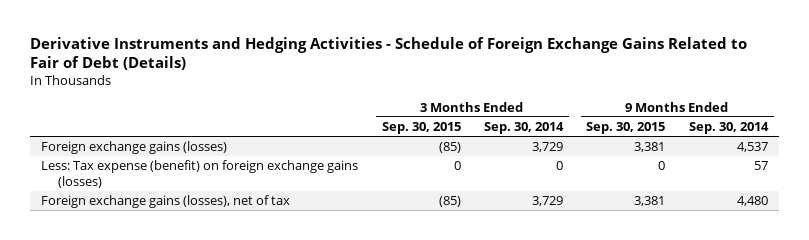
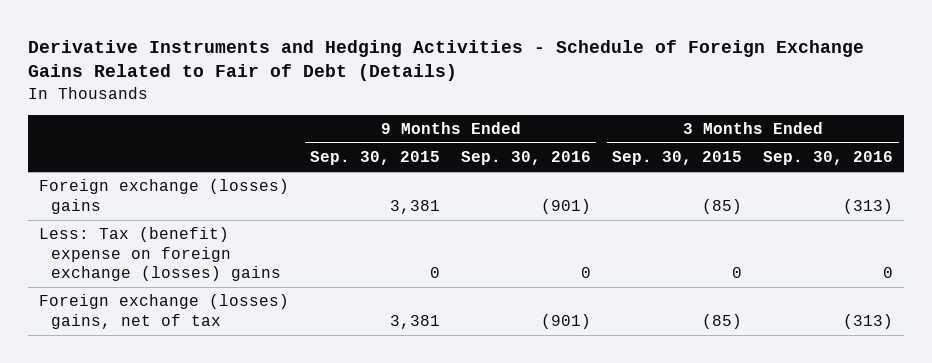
- | 3 Months Ended Sep. 30, 2015 | 3 Months Ended Sep. 30, 2014 | 9 Months Ended Sep. 30, 2015 | 9 Months Ended Sep. 30, 2014
+ | 9 Months Ended Sep. 30, 2015 | 9 Months Ended Sep. 30, 2016 | 3 Months Ended Sep. 30, 2015 | 3 Months Ended Sep. 30, 2016
- Foreign exchange gains (losses) | (85) | 3,729 | 3,381 | 4,537
- Less: Tax expense (benefit) on foreign exchange gains (losses) | 0 | 0 | 0 | 57
- Foreign exchange gains (losses), net of tax | (85) | 3,729 | 3,381 | 4,480
+ Foreign exchange (losses) gains | 3,381 | (901) | (85) | (313)
+ Less: Tax (benefit) expense on foreign exchange (losses) gains | 0 | 0 | 0 | 0
+ Foreign exchange (losses) gains, net of tax | 3,381 | (901) | (85) | (313)

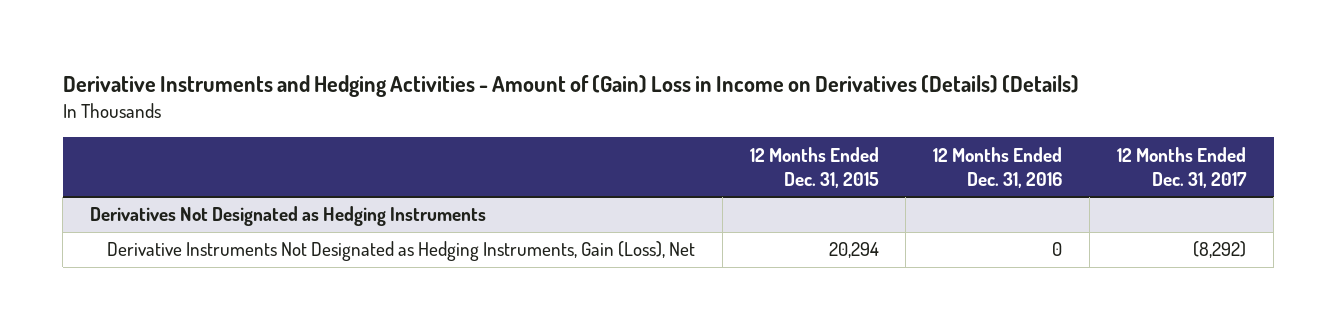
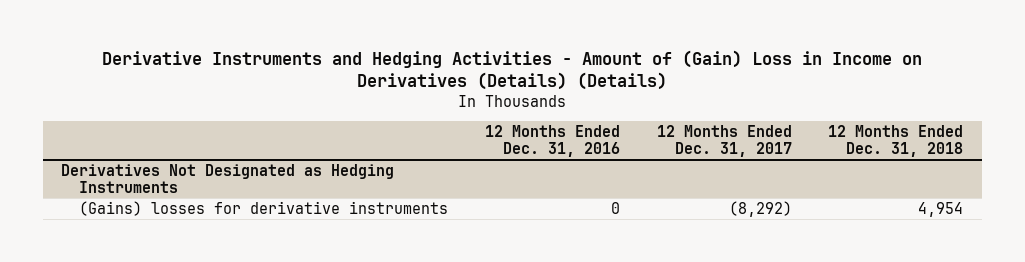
- | 12 Months Ended Dec. 31, 2015 | 12 Months Ended Dec. 31, 2016 | 12 Months Ended Dec. 31, 2017
+ | 12 Months Ended Dec. 31, 2016 | 12 Months Ended Dec. 31, 2017 | 12 Months Ended Dec. 31, 2018
@ Derivatives Not Designated as Hedging Instruments
- Derivative Instruments Not Designated as Hedging Instruments, Gain (Loss), Net | 20,294 | 0 | (8,292)
+ (Gains) losses for derivative instruments | 0 | (8,292) | 4,954

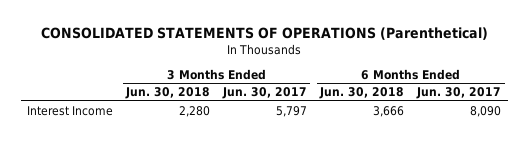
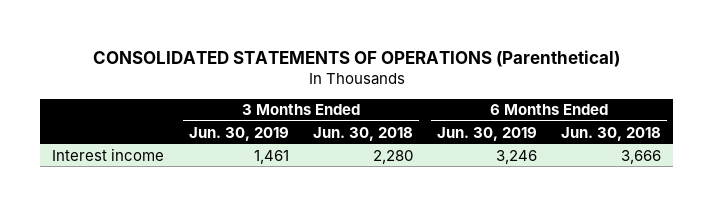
- | 3 Months Ended Jun. 30, 2018 | 3 Months Ended Jun. 30, 2017 | 6 Months Ended Jun. 30, 2018 | 6 Months Ended Jun. 30, 2017
+ | 3 Months Ended Jun. 30, 2019 | 3 Months Ended Jun. 30, 2018 | 6 Months Ended Jun. 30, 2019 | 6 Months Ended Jun. 30, 2018
- Interest Income | 2,280 | 5,797 | 3,666 | 8,090
+ Interest income | 1,461 | 2,280 | 3,246 | 3,666

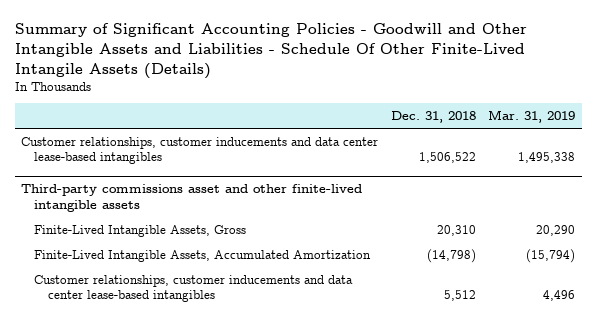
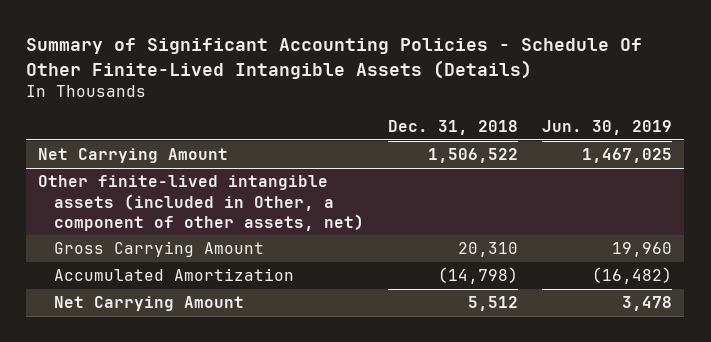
- Summary of Significant Accounting Policies - Goodwill and Other Intangible Assets and Liabilities - Schedule Of Other Finite-Lived Intangile Assets (Details)
+ Summary of Significant Accounting Policies - Schedule Of Other Finite-Lived Intangible Assets (Details)
- | Dec. 31, 2018 | Mar. 31, 2019
+ | Dec. 31, 2018 | Jun. 30, 2019
- Customer relationships, customer inducements and data center lease-based intangibles | 1,506,522 | 1,495,338
- Third-party commissions asset and other finite-lived intangible assets
- Finite-Lived Intangible Assets, Gross | 20,310 | 20,290
- Finite-Lived Intangible Assets, Accumulated Amortization | (14,798) | (15,794)
- Customer relationships, customer inducements and data center lease-based intangibles | 5,512 | 4,496
+ Net Carrying Amount | 1,506,522 | 1,467,025
+ Other finite-lived intangible assets (included in Other, a component of other assets, net)
+ Gross Carrying Amount | 20,310 | 19,960
+ Accumulated Amortization | (14,798) | (16,482)
+ Net Carrying Amount | 5,512 | 3,478

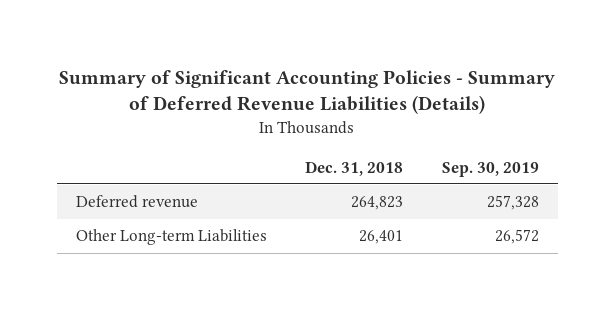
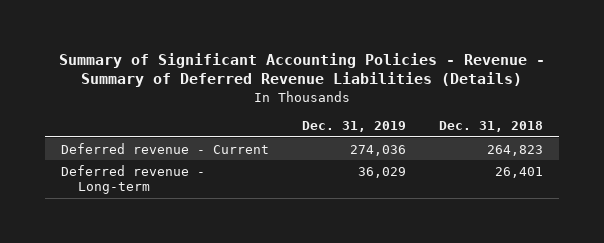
- Summary of Significant Accounting Policies - Summary of Deferred Revenue Liabilities (Details)
+ Summary of Significant Accounting Policies - Revenue - Summary of Deferred Revenue Liabilities (Details)
- | Dec. 31, 2018 | Sep. 30, 2019
+ | Dec. 31, 2019 | Dec. 31, 2018
- Deferred revenue | 264,823 | 257,328
- Other Long-term Liabilities | 26,401 | 26,572
+ Deferred revenue - Current | 274,036 | 264,823
+ Deferred revenue - Long-term | 36,029 | 26,401

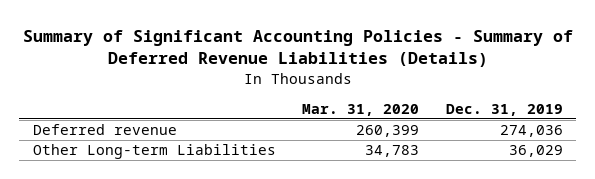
- Summary of Significant Accounting Policies - Revenue - Summary of Deferred Revenue Liabilities (Details)
+ Summary of Significant Accounting Policies - Summary of Deferred Revenue Liabilities (Details)
- | Dec. 31, 2019 | Dec. 31, 2018
+ | Mar. 31, 2020 | Dec. 31, 2019
- Deferred revenue - Current | 274,036 | 264,823
- Deferred revenue - Long-term | 36,029 | 26,401
+ Deferred revenue | 260,399 | 274,036
+ Other Long-term Liabilities | 34,783 | 36,029

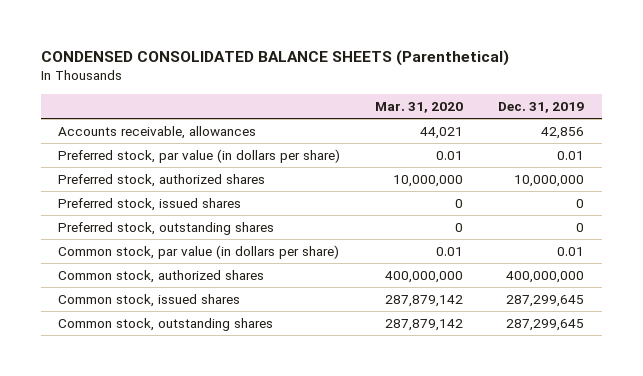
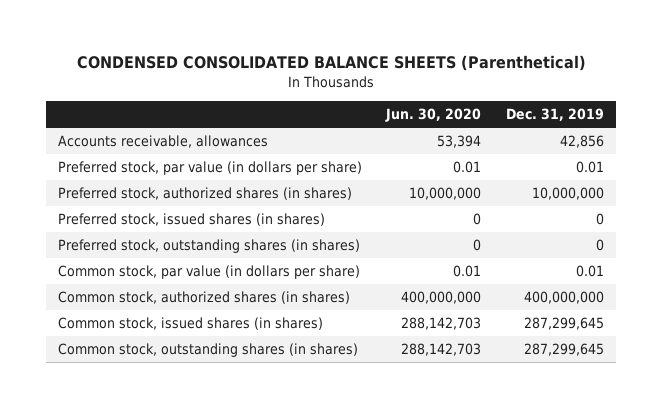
- | Mar. 31, 2020 | Dec. 31, 2019
+ | Jun. 30, 2020 | Dec. 31, 2019
- Preferred stock, authorized shares | 10,000,000 | 10,000,000
- Preferred stock, issued shares | 0 | 0
- Preferred stock, outstanding shares | 0 | 0
+ Preferred stock, authorized shares (in shares) | 10,000,000 | 10,000,000
+ Preferred stock, issued shares (in shares) | 0 | 0
+ Preferred stock, outstanding shares (in shares) | 0 | 0
- Common stock, authorized shares | 400,000,000 | 400,000,000
- Common stock, issued shares | 287,879,142 | 287,299,645
- Common stock, outstanding shares | 287,879,142 | 287,299,645
+ Common stock, authorized shares (in shares) | 400,000,000 | 400,000,000
+ Common stock, issued shares (in shares) | 288,142,703 | 287,299,645
+ Common stock, outstanding shares (in shares) | 288,142,703 | 287,299,645

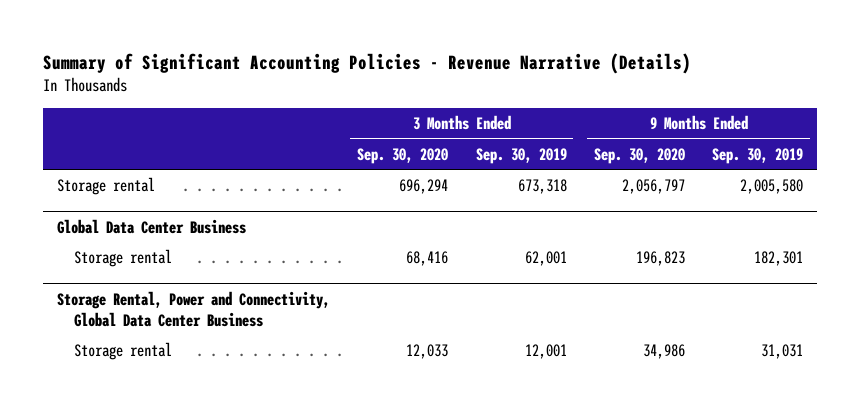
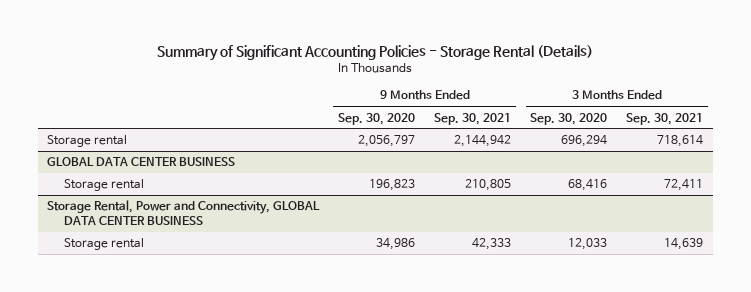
- Summary of Significant Accounting Policies - Revenue Narrative (Details)
+ Summary of Significant Accounting Policies - Storage Rental (Details)
- | 3 Months Ended Sep. 30, 2020 | 3 Months Ended Sep. 30, 2019 | 9 Months Ended Sep. 30, 2020 | 9 Months Ended Sep. 30, 2019
+ | 9 Months Ended Sep. 30, 2020 | 9 Months Ended Sep. 30, 2021 | 3 Months Ended Sep. 30, 2020 | 3 Months Ended Sep. 30, 2021
- Global Data Center Business
+ GLOBAL DATA CENTER BUSINESS
- Storage Rental, Power and Connectivity, Global Data Center Business
+ Storage Rental, Power and Connectivity, GLOBAL DATA CENTER BUSINESS

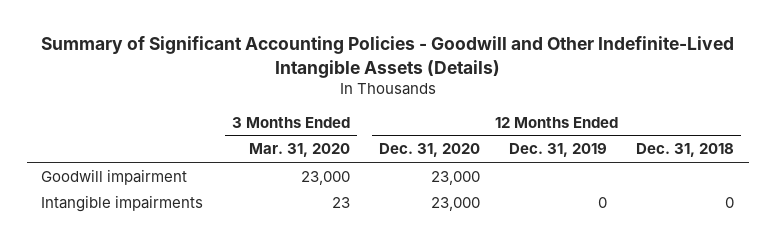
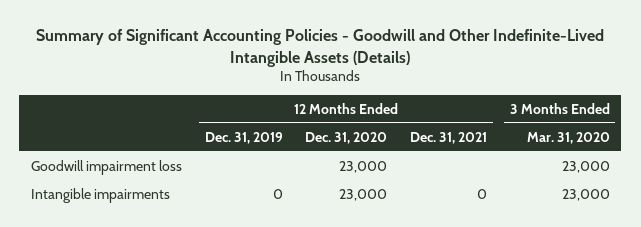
- | 3 Months Ended Mar. 31, 2020 | 12 Months Ended Dec. 31, 2020 | 12 Months Ended Dec. 31, 2019 | 12 Months Ended Dec. 31, 2018
+ | 12 Months Ended Dec. 31, 2019 | 12 Months Ended Dec. 31, 2020 | 12 Months Ended Dec. 31, 2021 | 3 Months Ended Mar. 31, 2020
- Goodwill impairment | 23,000 | 23,000 | |
- Intangible impairments | 23 | 23,000 | 0 | 0
+ Goodwill impairment loss | | 23,000 | | 23,000
+ Intangible impairments | 0 | 23,000 | 0 | 23,000

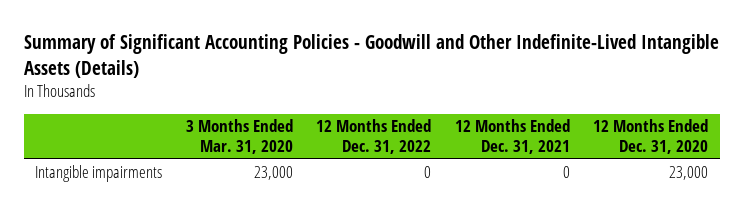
- | 12 Months Ended Dec. 31, 2019 | 12 Months Ended Dec. 31, 2020 | 12 Months Ended Dec. 31, 2021 | 3 Months Ended Mar. 31, 2020
+ | 3 Months Ended Mar. 31, 2020 | 12 Months Ended Dec. 31, 2022 | 12 Months Ended Dec. 31, 2021 | 12 Months Ended Dec. 31, 2020
- Goodwill impairment loss | | 23,000 | | 23,000

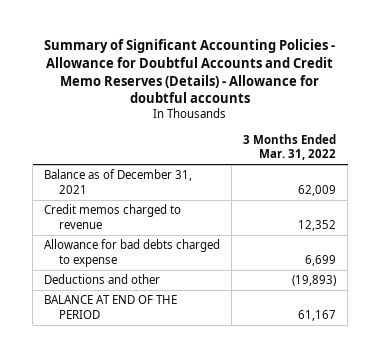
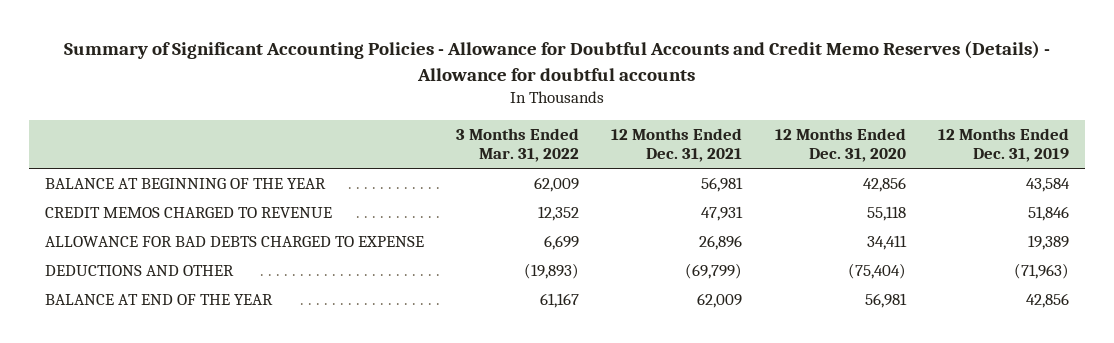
- | 3 Months Ended Mar. 31, 2022
+ | 3 Months Ended Mar. 31, 2022 | 12 Months Ended Dec. 31, 2021 | 12 Months Ended Dec. 31, 2020 | 12 Months Ended Dec. 31, 2019
- Balance as of December 31, 2021 | 62,009
- Credit memos charged to revenue | 12,352
- Allowance for bad debts charged to expense | 6,699
- Deductions and other | (19,893)
- BALANCE AT END OF THE PERIOD | 61,167
+ BALANCE AT BEGINNING OF THE YEAR | 62,009 | 56,981 | 42,856 | 43,584
+ CREDIT MEMOS CHARGED TO REVENUE | 12,352 | 47,931 | 55,118 | 51,846
+ ALLOWANCE FOR BAD DEBTS CHARGED TO EXPENSE | 6,699 | 26,896 | 34,411 | 19,389
+ DEDUCTIONS AND OTHER | (19,893) | (69,799) | (75,404) | (71,963)
+ BALANCE AT END OF THE YEAR | 61,167 | 62,009 | 56,981 | 42,856

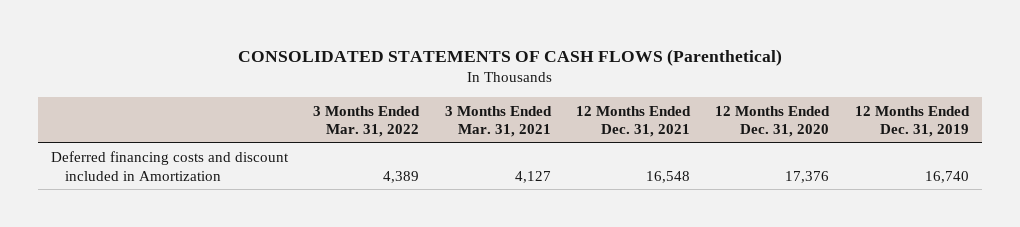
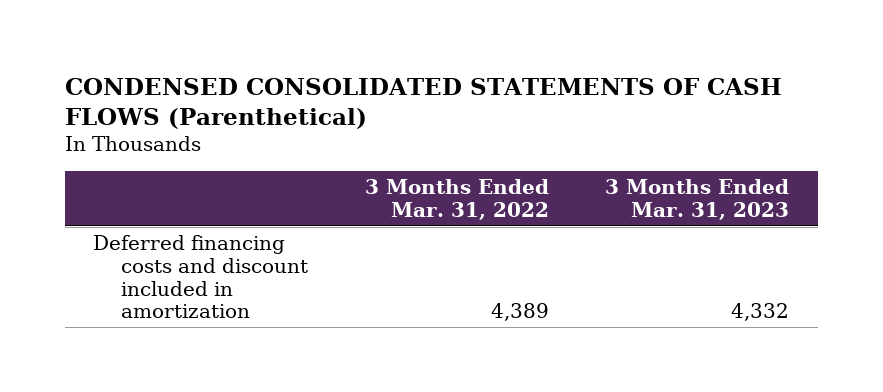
- CONSOLIDATED STATEMENTS OF CASH FLOWS (Parenthetical)
+ CONDENSED CONSOLIDATED STATEMENTS OF CASH FLOWS (Parenthetical)
- | 3 Months Ended Mar. 31, 2022 | 3 Months Ended Mar. 31, 2021 | 12 Months Ended Dec. 31, 2021 | 12 Months Ended Dec. 31, 2020 | 12 Months Ended Dec. 31, 2019
+ | 3 Months Ended Mar. 31, 2022 | 3 Months Ended Mar. 31, 2023
- Deferred financing costs and discount included in Amortization | 4,389 | 4,127 | 16,548 | 17,376 | 16,740
+ Deferred financing costs and discount included in amortization | 4,389 | 4,332

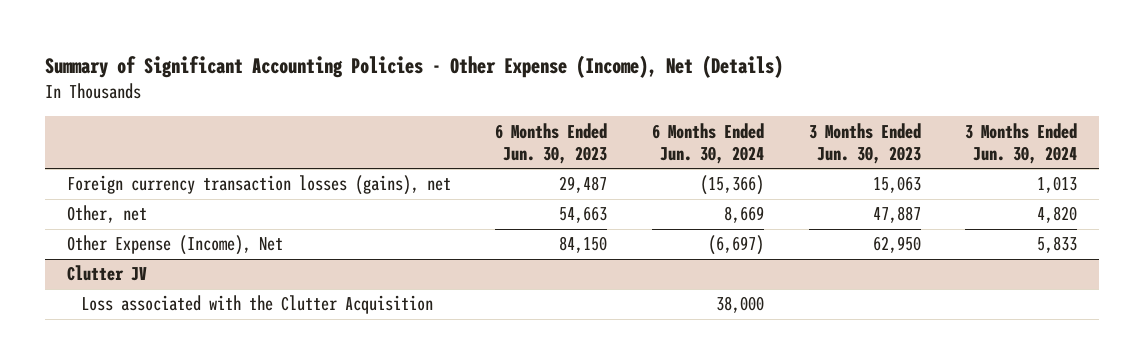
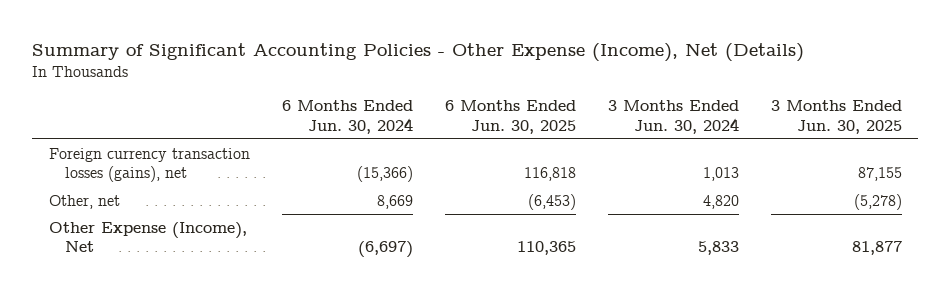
- | 6 Months Ended Jun. 30, 2023 | 6 Months Ended Jun. 30, 2024 | 3 Months Ended Jun. 30, 2023 | 3 Months Ended Jun. 30, 2024
+ | 6 Months Ended Jun. 30, 2024 | 6 Months Ended Jun. 30, 2025 | 3 Months Ended Jun. 30, 2024 | 3 Months Ended Jun. 30, 2025
- Clutter JV
- Loss associated with the Clutter Acquisition | | 38,000 | |

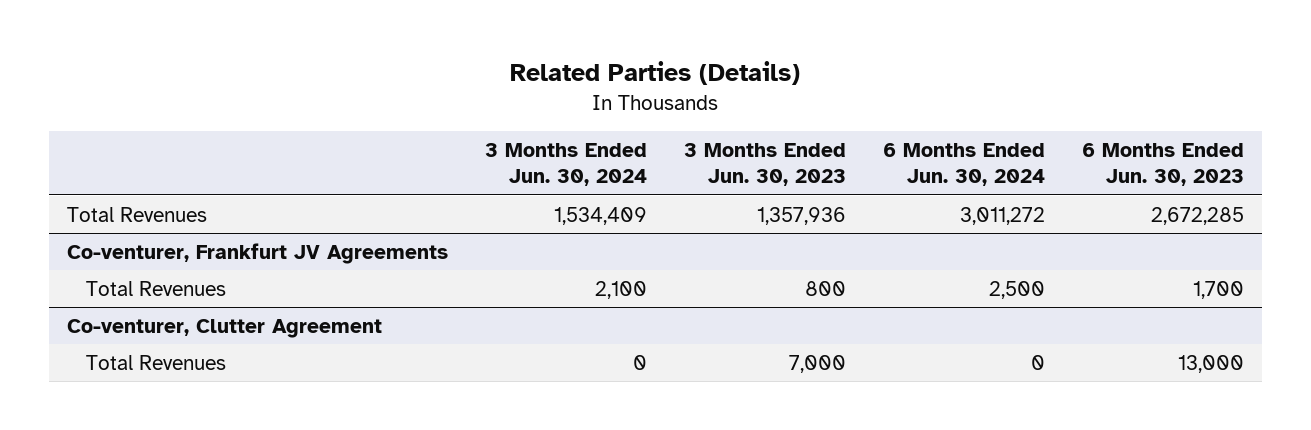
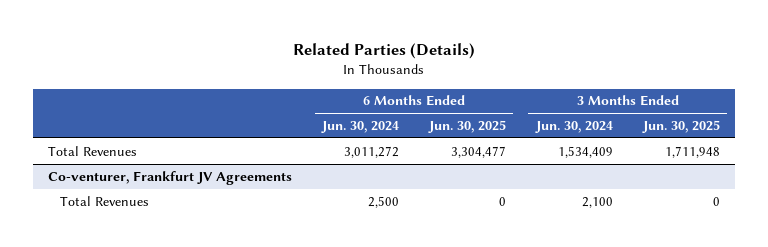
- | 3 Months Ended Jun. 30, 2024 | 3 Months Ended Jun. 30, 2023 | 6 Months Ended Jun. 30, 2024 | 6 Months Ended Jun. 30, 2023
+ | 6 Months Ended Jun. 30, 2024 | 6 Months Ended Jun. 30, 2025 | 3 Months Ended Jun. 30, 2024 | 3 Months Ended Jun. 30, 2025
- Co-venturer, Clutter Agreement
- Total Revenues | 0 | 7,000 | 0 | 13,000

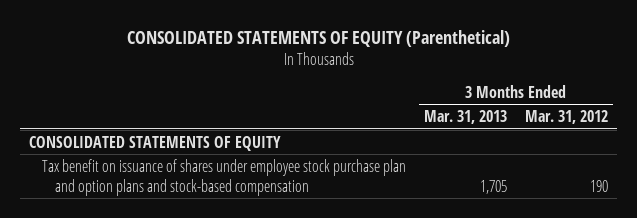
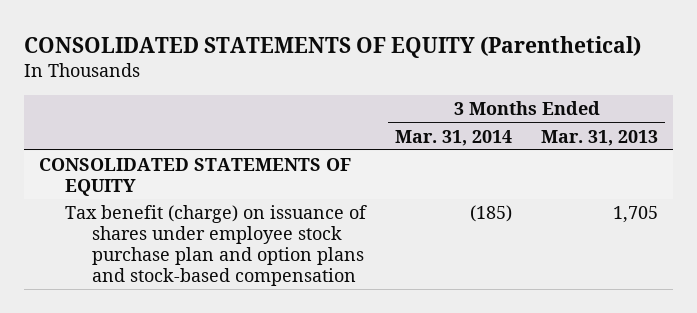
- | 3 Months Ended Mar. 31, 2013 | 3 Months Ended Mar. 31, 2012
+ | 3 Months Ended Mar. 31, 2014 | 3 Months Ended Mar. 31, 2013
- Tax benefit on issuance of shares under employee stock purchase plan and option plans and stock-based compensation | 1,705 | 190
+ Tax benefit (charge) on issuance of shares under employee stock purchase plan and option plans and stock-based compensation | (185) | 1,705

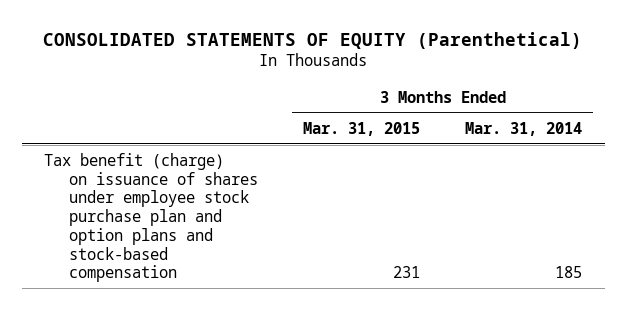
- | 3 Months Ended Mar. 31, 2014 | 3 Months Ended Mar. 31, 2013
+ | 3 Months Ended Mar. 31, 2015 | 3 Months Ended Mar. 31, 2014
- CONSOLIDATED STATEMENTS OF EQUITY
- Tax benefit (charge) on issuance of shares under employee stock purchase plan and option plans and stock-based compensation | (185) | 1,705
+ Tax benefit (charge) on issuance of shares under employee stock purchase plan and option plans and stock-based compensation | 231 | 185

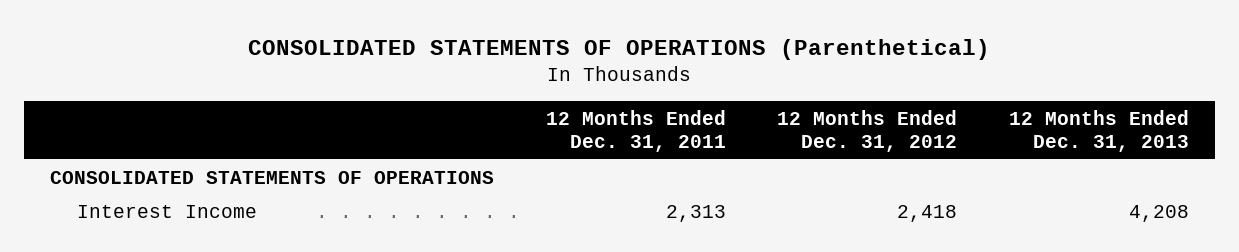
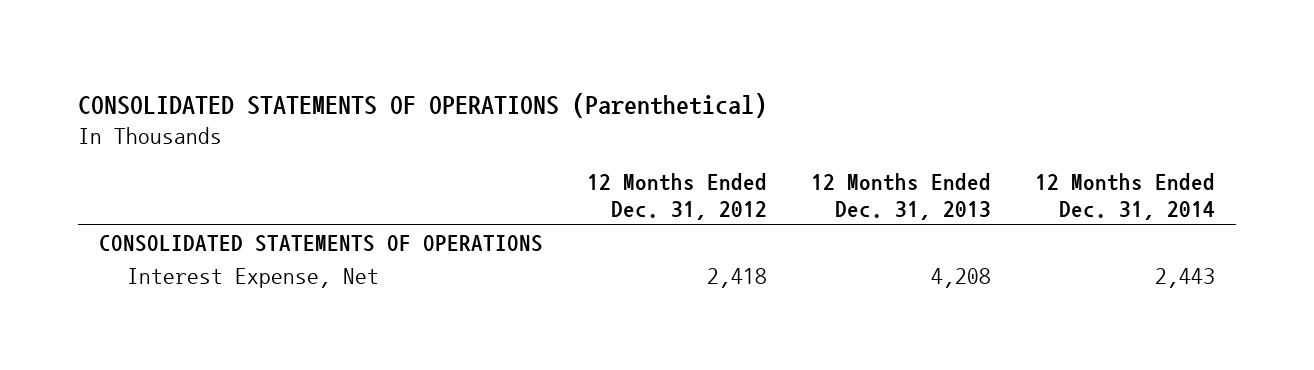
- | 12 Months Ended Dec. 31, 2011 | 12 Months Ended Dec. 31, 2012 | 12 Months Ended Dec. 31, 2013
+ | 12 Months Ended Dec. 31, 2012 | 12 Months Ended Dec. 31, 2013 | 12 Months Ended Dec. 31, 2014
- Interest Income | 2,313 | 2,418 | 4,208
+ Interest Expense, Net | 2,418 | 4,208 | 2,443

